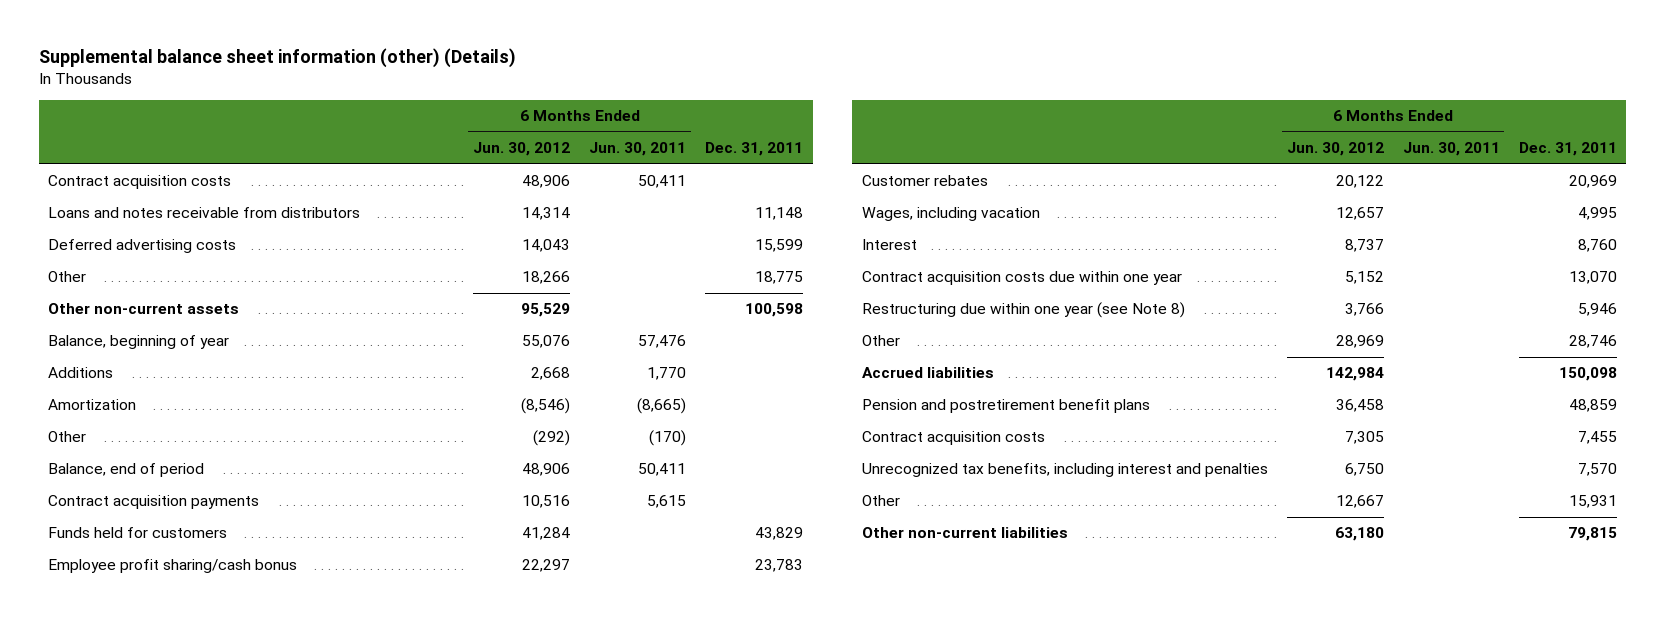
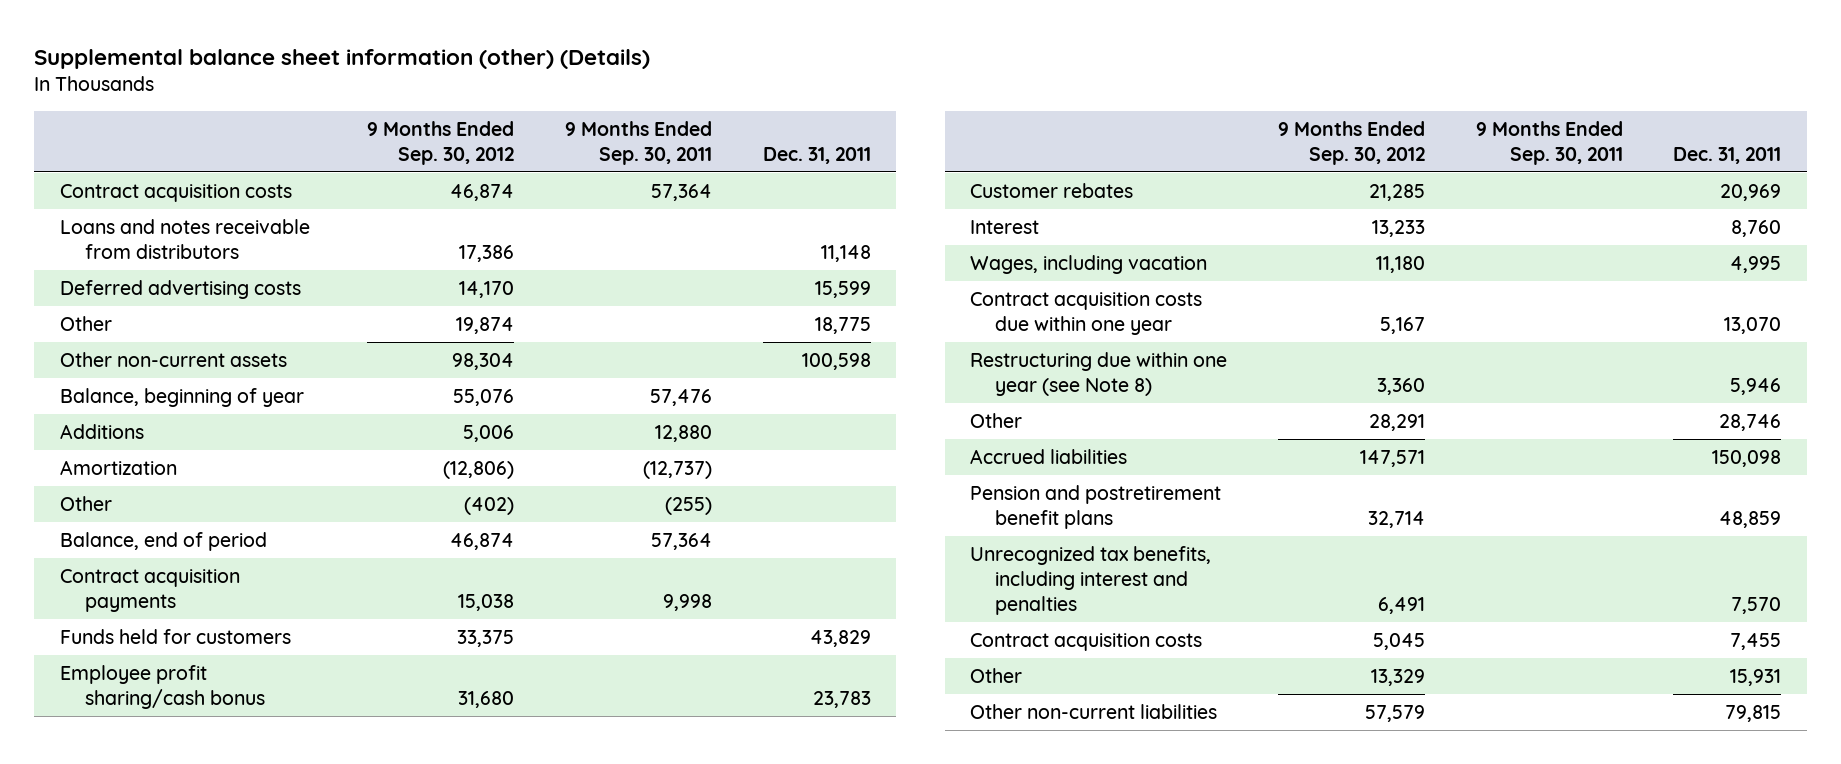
- | 6 Months Ended Jun. 30, 2012 | 6 Months Ended Jun. 30, 2011 | Dec. 31, 2011
+ | 9 Months Ended Sep. 30, 2012 | 9 Months Ended Sep. 30, 2011 | Dec. 31, 2011
moved down: Wages, including vacation | 11,180 | | 4,995
moved down: Contract acquisition costs | 5,045 | | 7,455

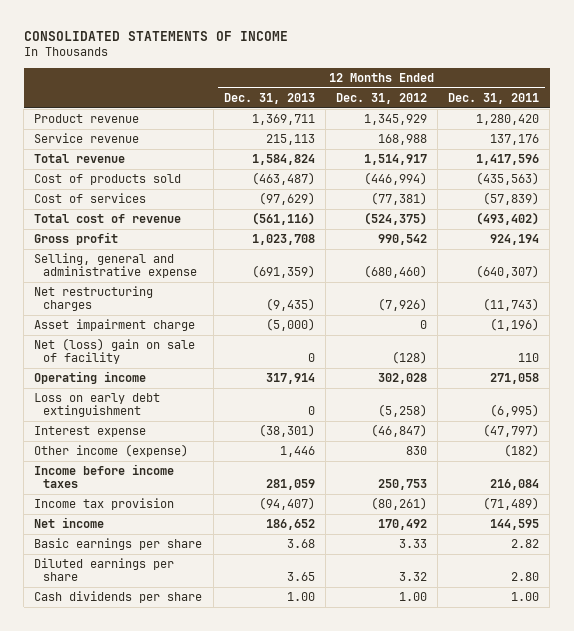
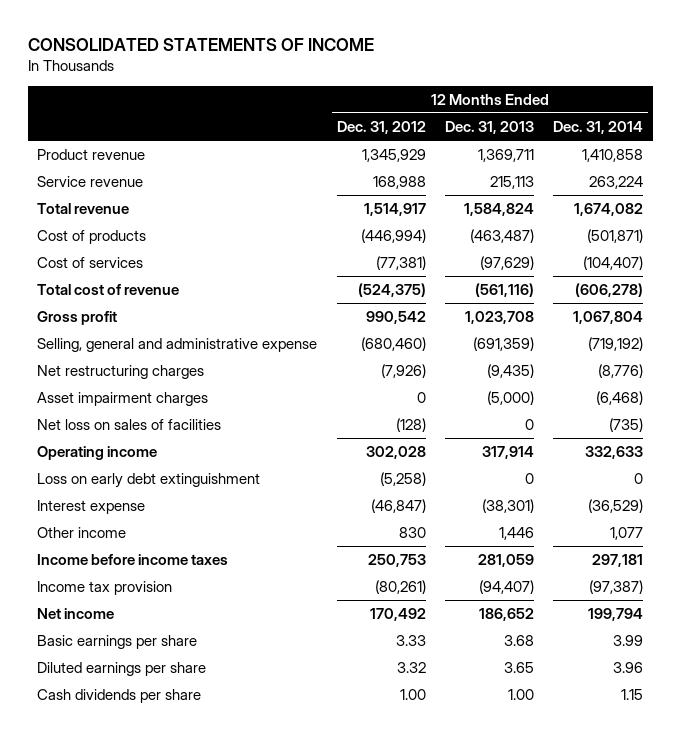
- | 12 Months Ended Dec. 31, 2013 | 12 Months Ended Dec. 31, 2012 | 12 Months Ended Dec. 31, 2011
+ | 12 Months Ended Dec. 31, 2012 | 12 Months Ended Dec. 31, 2013 | 12 Months Ended Dec. 31, 2014
- Cost of products sold | (463,487) | (446,994) | (435,563)
+ Cost of products | (446,994) | (463,487) | (501,871)
- Asset impairment charge | (5,000) | 0 | (1,196)
- Net (loss) gain on sale of facility | 0 | (128) | 110
+ Asset impairment charges | 0 | (5,000) | (6,468)
+ Net loss on sales of facilities | (128) | 0 | (735)
- Other income (expense) | 1,446 | 830 | (182)
+ Other income | 830 | 1,446 | 1,077

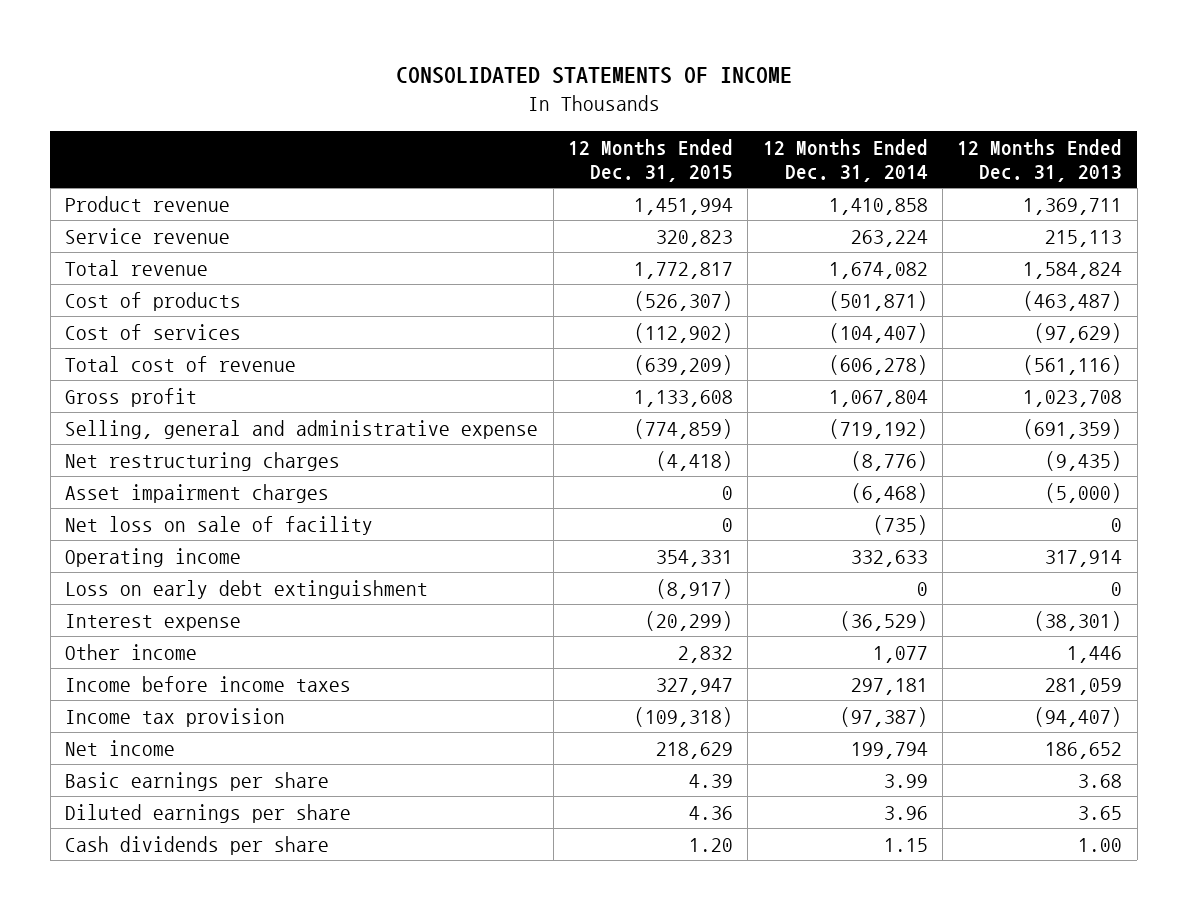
- | 12 Months Ended Dec. 31, 2012 | 12 Months Ended Dec. 31, 2013 | 12 Months Ended Dec. 31, 2014
+ | 12 Months Ended Dec. 31, 2015 | 12 Months Ended Dec. 31, 2014 | 12 Months Ended Dec. 31, 2013
- Net loss on sales of facilities | (128) | 0 | (735)
+ Net loss on sale of facility | 0 | (735) | 0

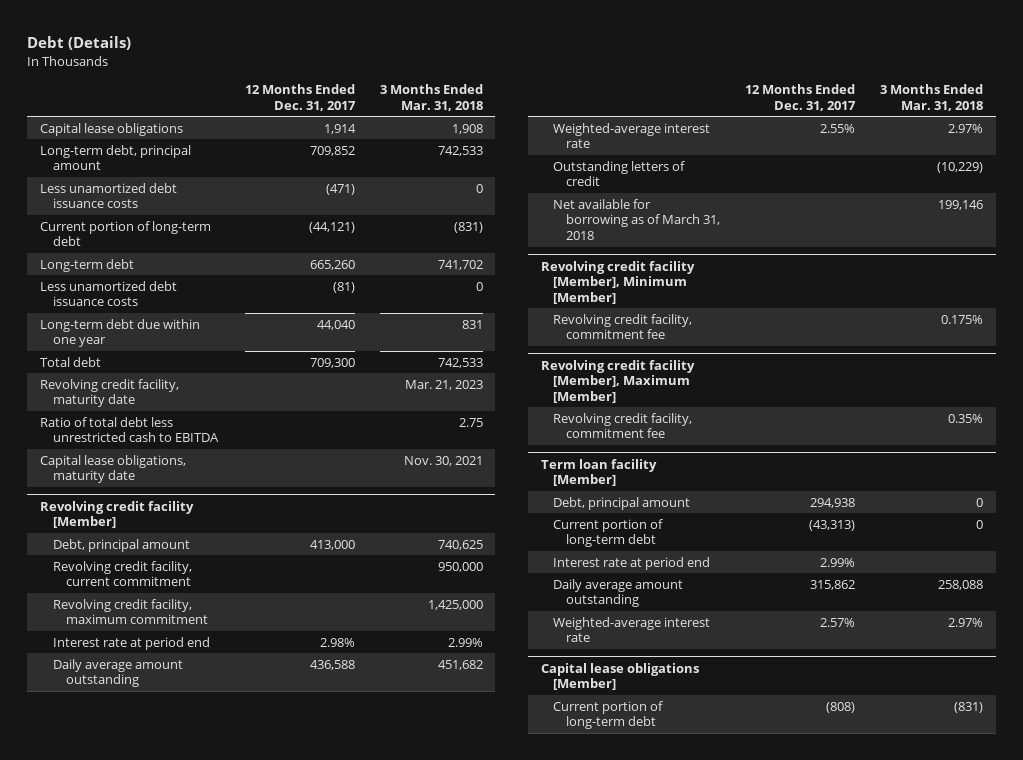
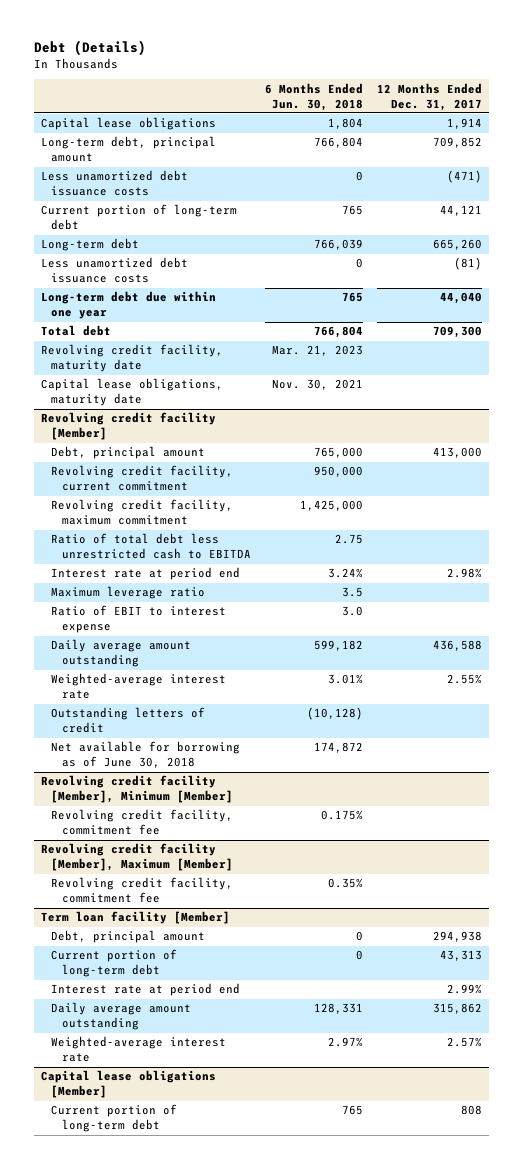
- | 12 Months Ended Dec. 31, 2017 | 3 Months Ended Mar. 31, 2018
+ | 6 Months Ended Jun. 30, 2018 | 12 Months Ended Dec. 31, 2017
- Current portion of long-term debt | (44,121) | (831)
+ Current portion of long-term debt | 765 | 44,121
- Ratio of total debt less unrestricted cash to EBITDA | | 2.75
@ Revolving credit facility [Member]
+ Ratio of total debt less unrestricted cash to EBITDA | 2.75 |
+ Maximum leverage ratio | 3.5 |
+ Ratio of EBIT to interest expense | 3.0 |
- Net available for borrowing as of March 31, 2018 | | 199,146
+ Net available for borrowing as of June 30, 2018 | 174,872 |
@ Term loan facility [Member]
- Current portion of long-term debt | (43,313) | 0
+ Current portion of long-term debt | 0 | 43,313
@ Capital lease obligations [Member]
- Current portion of long-term debt | (808) | (831)
+ Current portion of long-term debt | 765 | 808

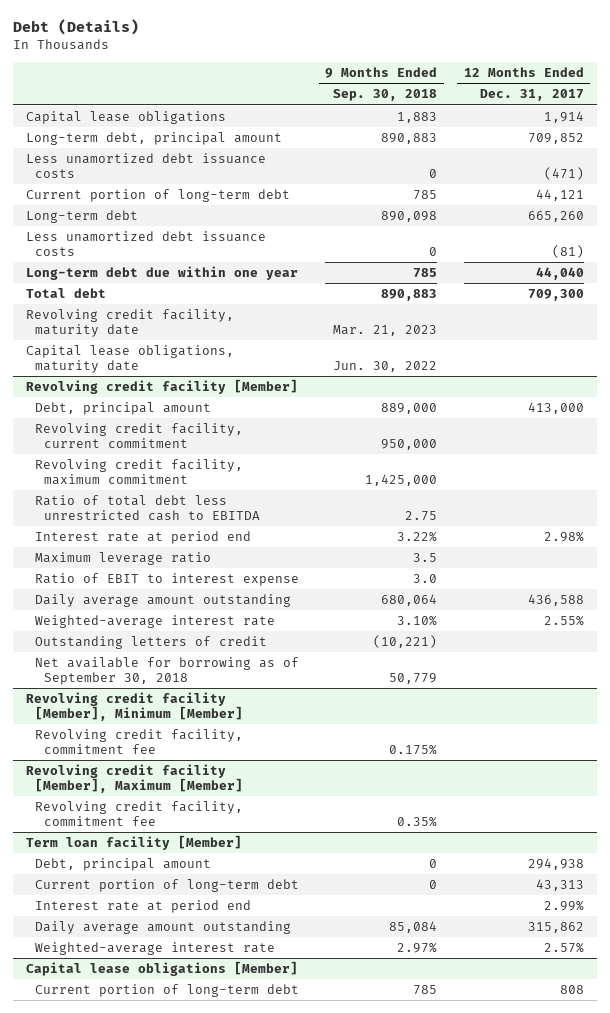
- | 6 Months Ended Jun. 30, 2018 | 12 Months Ended Dec. 31, 2017
+ | 9 Months Ended Sep. 30, 2018 | 12 Months Ended Dec. 31, 2017
@ Revolving credit facility [Member]
- Net available for borrowing as of June 30, 2018 | 174,872 |
+ Net available for borrowing as of September 30, 2018 | 50,779 |

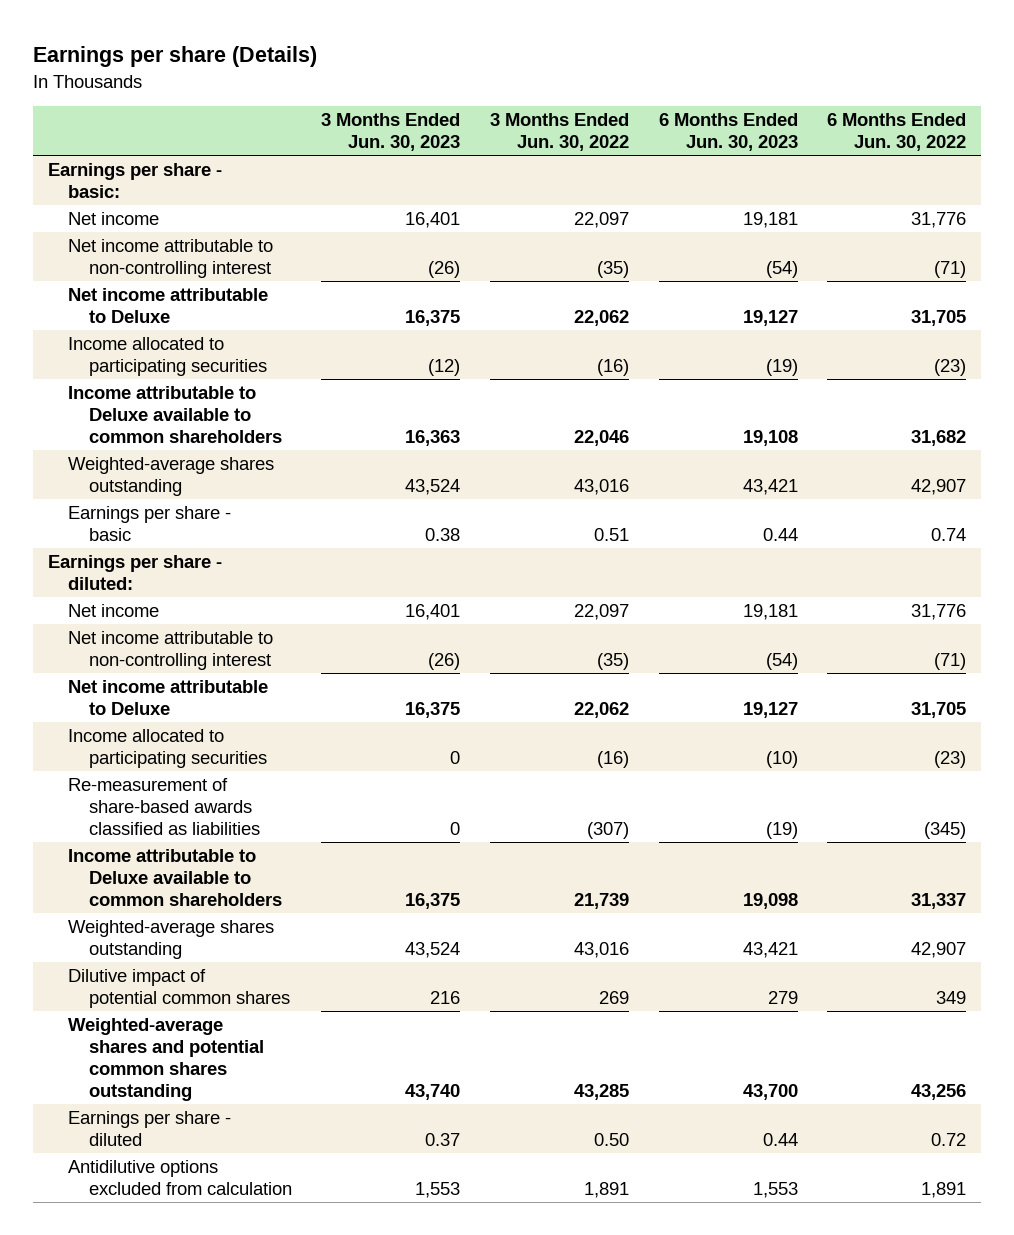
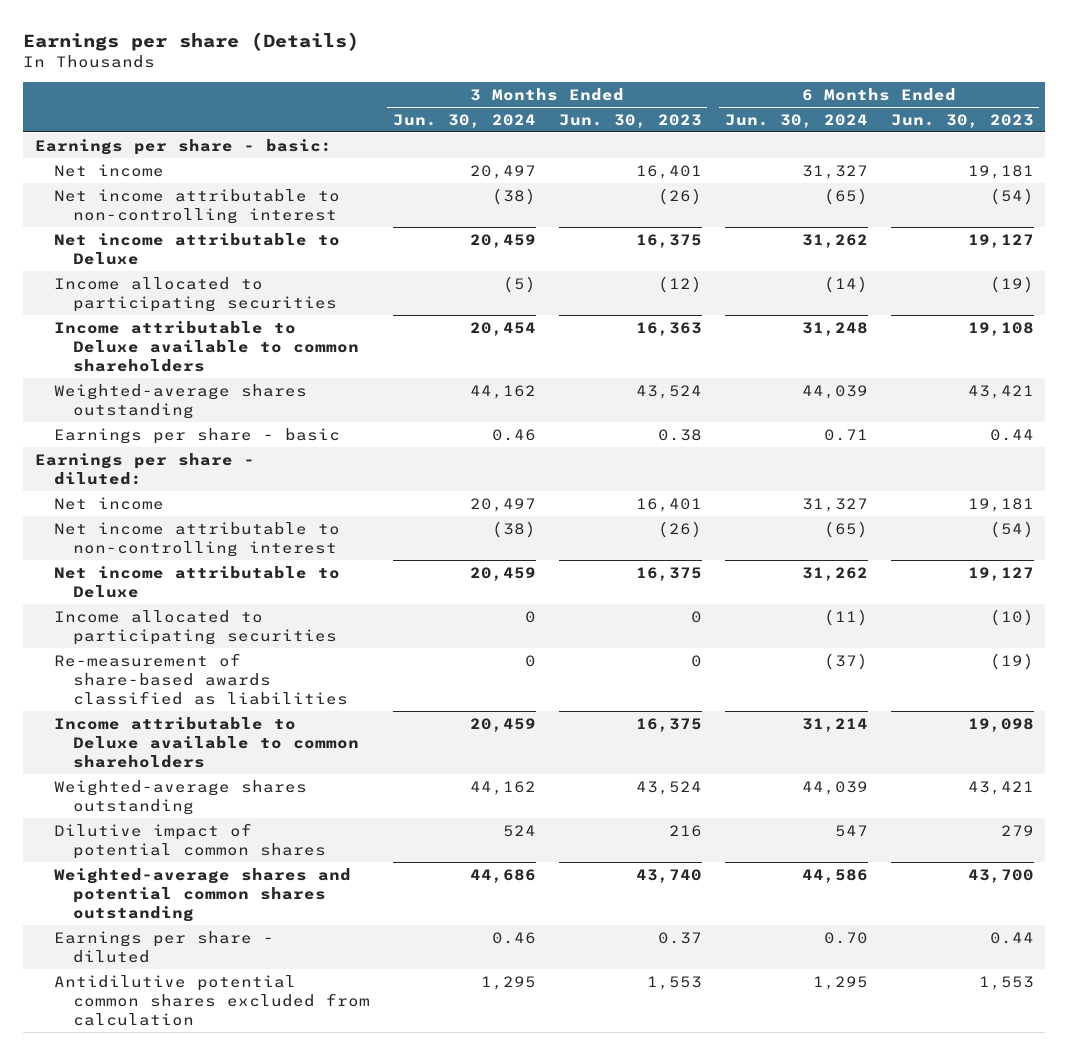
- | 3 Months Ended Jun. 30, 2023 | 3 Months Ended Jun. 30, 2022 | 6 Months Ended Jun. 30, 2023 | 6 Months Ended Jun. 30, 2022
+ | 3 Months Ended Jun. 30, 2024 | 3 Months Ended Jun. 30, 2023 | 6 Months Ended Jun. 30, 2024 | 6 Months Ended Jun. 30, 2023
- Antidilutive options excluded from calculation | 1,553 | 1,891 | 1,553 | 1,891
+ Antidilutive potential common shares excluded from calculation | 1,295 | 1,553 | 1,295 | 1,553

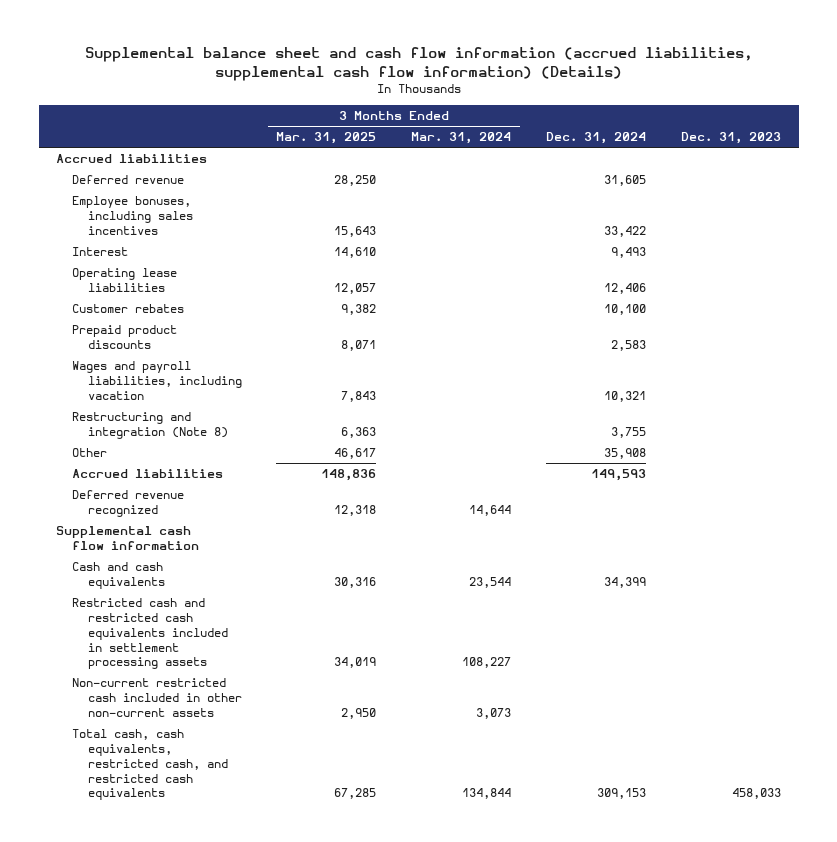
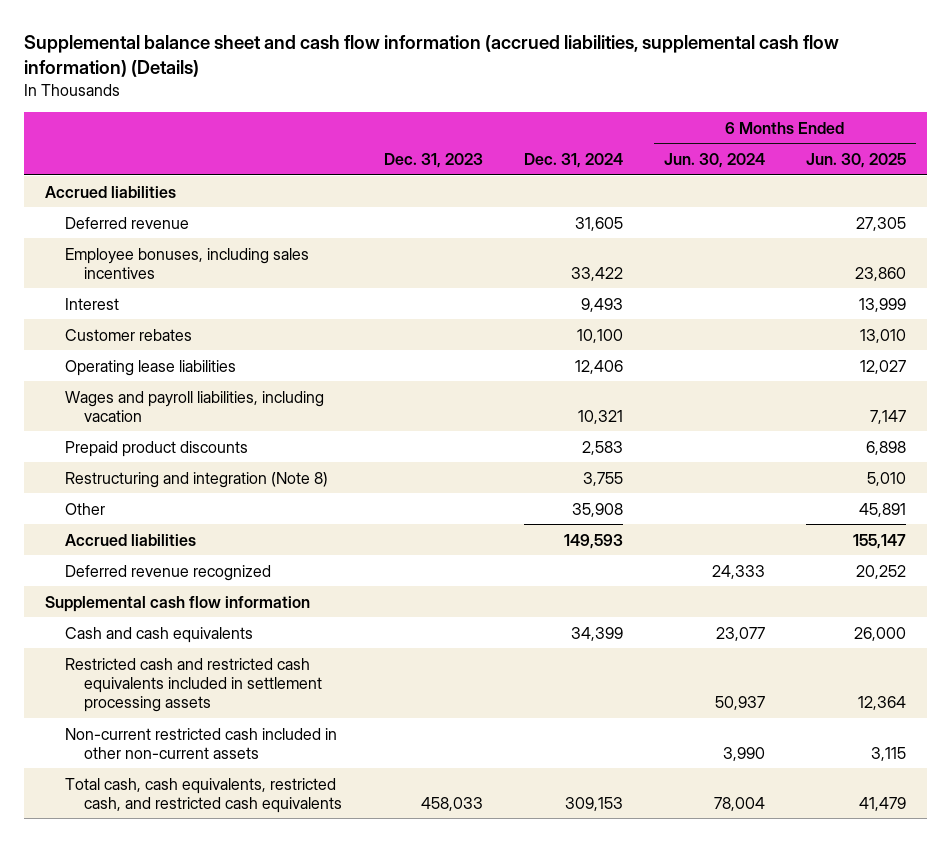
- | 3 Months Ended Mar. 31, 2025 | 3 Months Ended Mar. 31, 2024 | Dec. 31, 2024 | Dec. 31, 2023
+ | Dec. 31, 2023 | Dec. 31, 2024 | 6 Months Ended Jun. 30, 2024 | 6 Months Ended Jun. 30, 2025
moved down: Operating lease liabilities | | 12,406 | | 12,027
moved down: Prepaid product discounts | | 2,583 | | 6,898

